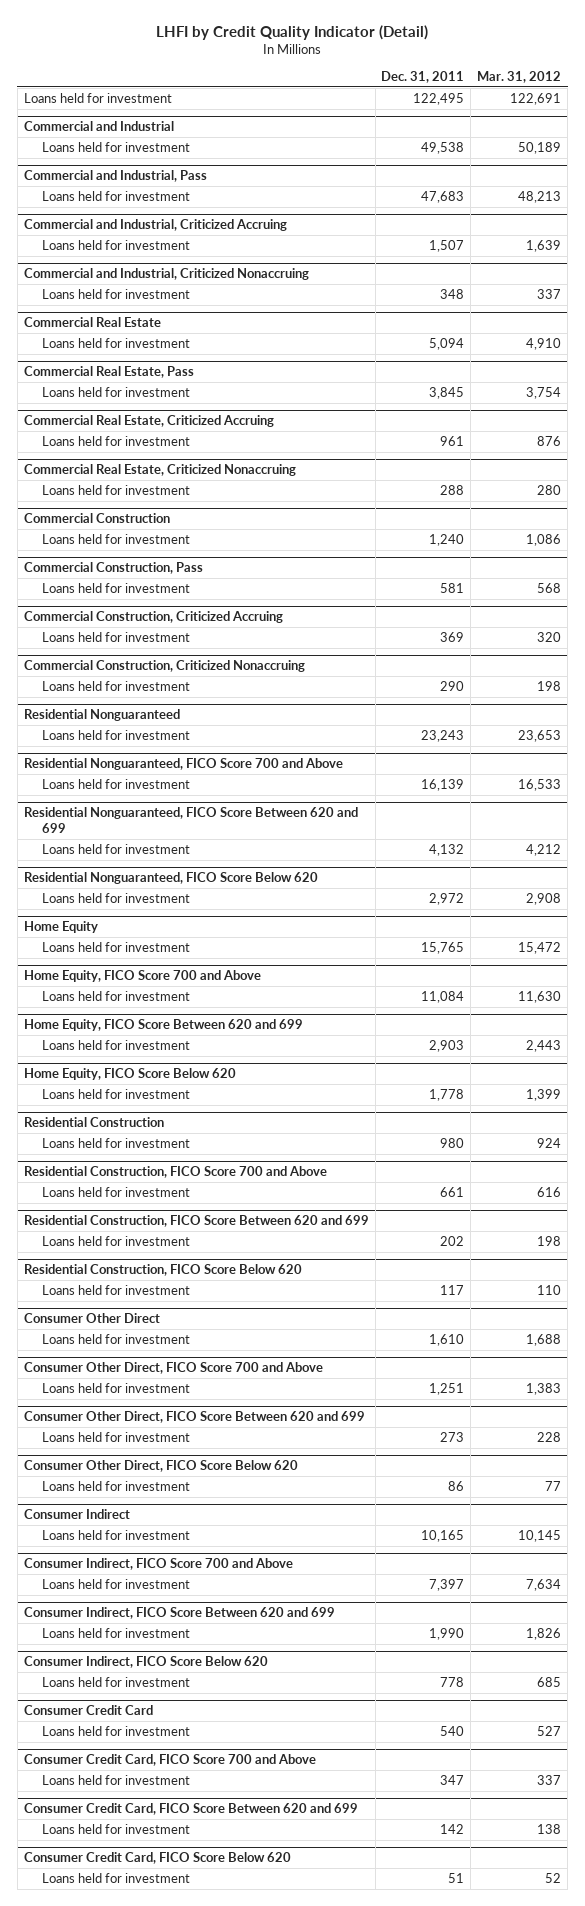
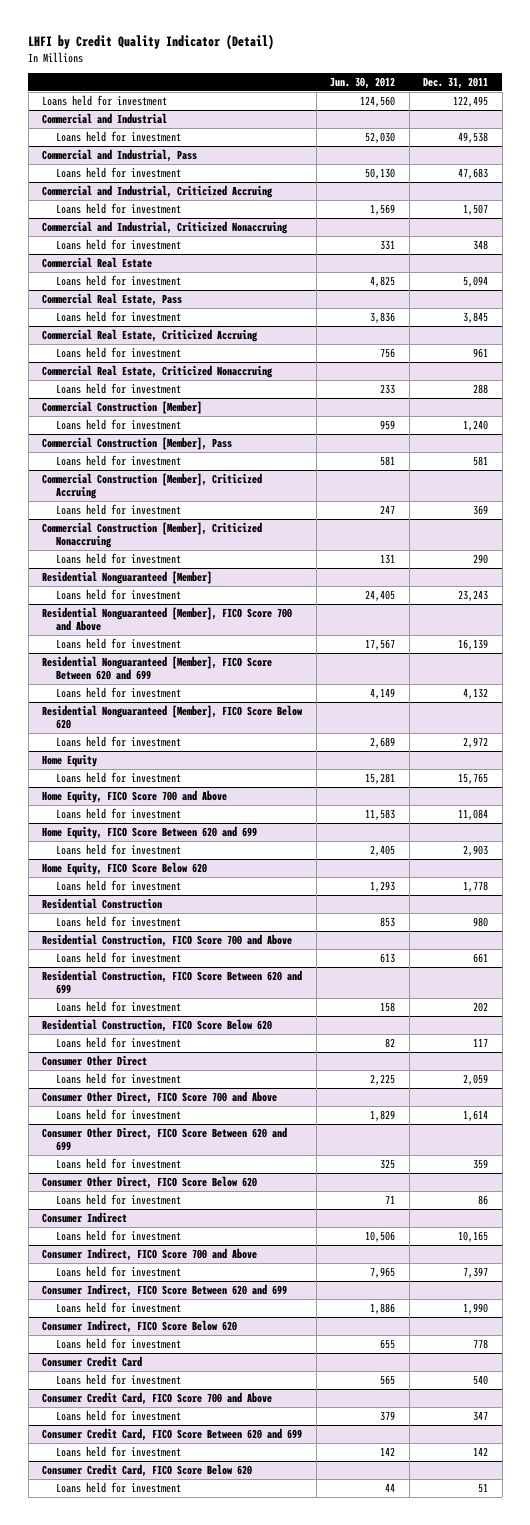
- | Dec. 31, 2011 | Mar. 31, 2012
+ | Jun. 30, 2012 | Dec. 31, 2011
- Commercial Construction
+ Commercial Construction [Member]
- Commercial Construction, Pass
+ Commercial Construction [Member], Pass
- Commercial Construction, Criticized Accruing
+ Commercial Construction [Member], Criticized Accruing
- Commercial Construction, Criticized Nonaccruing
+ Commercial Construction [Member], Criticized Nonaccruing
- Residential Nonguaranteed
+ Residential Nonguaranteed [Member]
- Residential Nonguaranteed, FICO Score 700 and Above
+ Residential Nonguaranteed [Member], FICO Score 700 and Above
- Residential Nonguaranteed, FICO Score Between 620 and 699
+ Residential Nonguaranteed [Member], FICO Score Between 620 and 699
- Residential Nonguaranteed, FICO Score Below 620
+ Residential Nonguaranteed [Member], FICO Score Below 620
@ Consumer Other Direct
- Loans held for investment | 1,610 | 1,688
+ Loans held for investment | 2,225 | 2,059
@ Consumer Other Direct, FICO Score 700 and Above
- Loans held for investment | 1,251 | 1,383
+ Loans held for investment | 1,829 | 1,614
@ Consumer Other Direct, FICO Score Between 620 and 699
- Loans held for investment | 273 | 228
+ Loans held for investment | 325 | 359

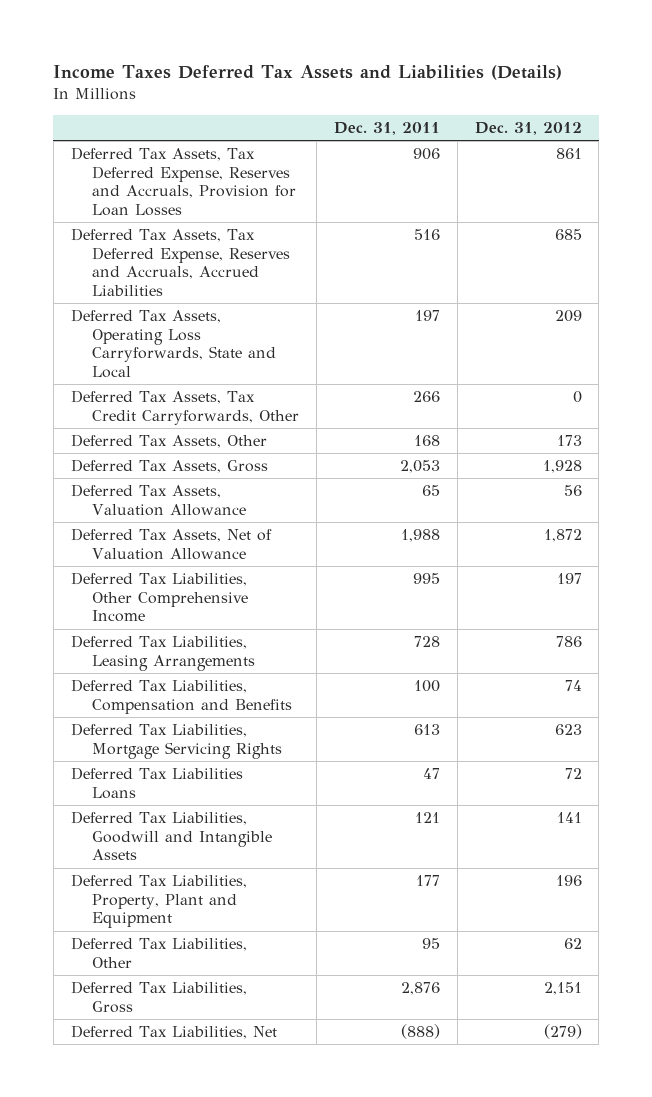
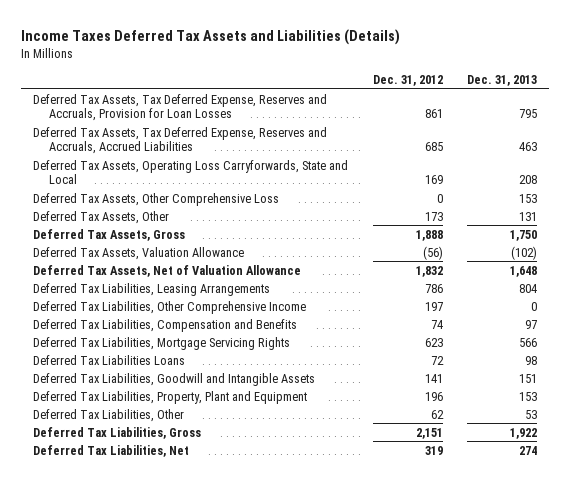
- | Dec. 31, 2011 | Dec. 31, 2012
+ | Dec. 31, 2012 | Dec. 31, 2013
- Deferred Tax Assets, Operating Loss Carryforwards, State and Local | 197 | 209
- Deferred Tax Assets, Tax Credit Carryforwards, Other | 266 | 0
+ Deferred Tax Assets, Operating Loss Carryforwards, State and Local | 169 | 208
+ Deferred Tax Assets, Other Comprehensive Loss | 0 | 153
- Deferred Tax Assets, Gross | 2,053 | 1,928
- Deferred Tax Assets, Valuation Allowance | 65 | 56
- Deferred Tax Assets, Net of Valuation Allowance | 1,988 | 1,872
+ Deferred Tax Assets, Gross | 1,888 | 1,750
+ Deferred Tax Assets, Valuation Allowance | (56) | (102)
+ Deferred Tax Assets, Net of Valuation Allowance | 1,832 | 1,648
moved down: Deferred Tax Liabilities, Other Comprehensive Income | 197 | 0
- Deferred Tax Liabilities, Net | (888) | (279)
+ Deferred Tax Liabilities, Net | 319 | 274

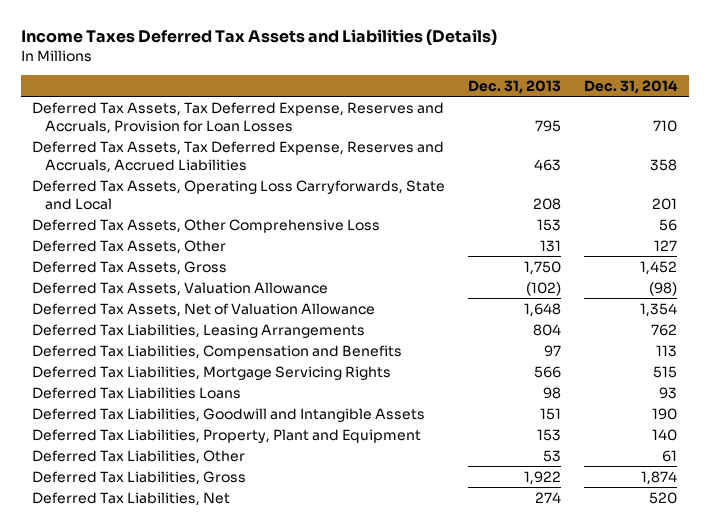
- | Dec. 31, 2012 | Dec. 31, 2013
+ | Dec. 31, 2013 | Dec. 31, 2014
- Deferred Tax Liabilities, Other Comprehensive Income | 197 | 0

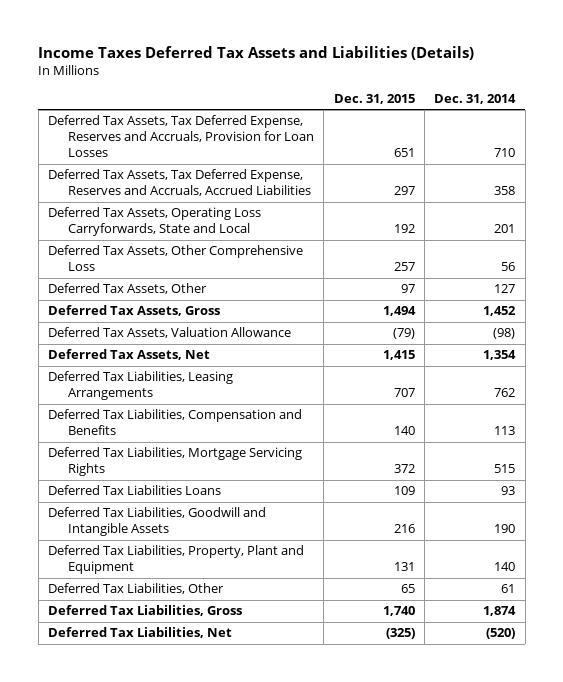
- | Dec. 31, 2013 | Dec. 31, 2014
+ | Dec. 31, 2015 | Dec. 31, 2014
- Deferred Tax Assets, Net of Valuation Allowance | 1,648 | 1,354
+ Deferred Tax Assets, Net | 1,415 | 1,354
- Deferred Tax Liabilities, Net | 274 | 520
+ Deferred Tax Liabilities, Net | (325) | (520)

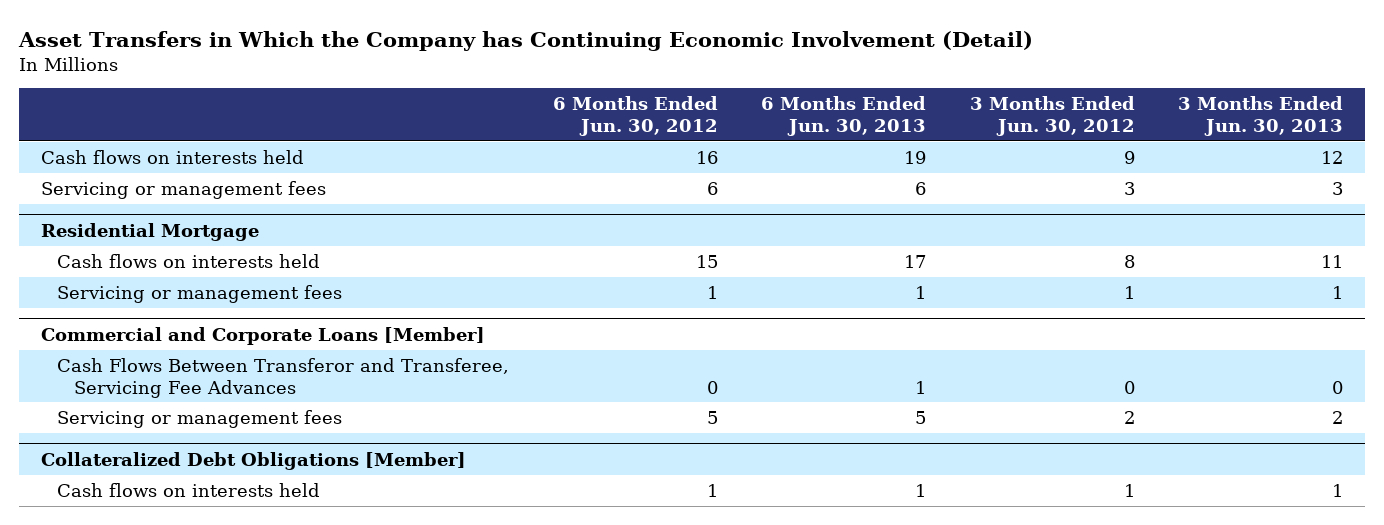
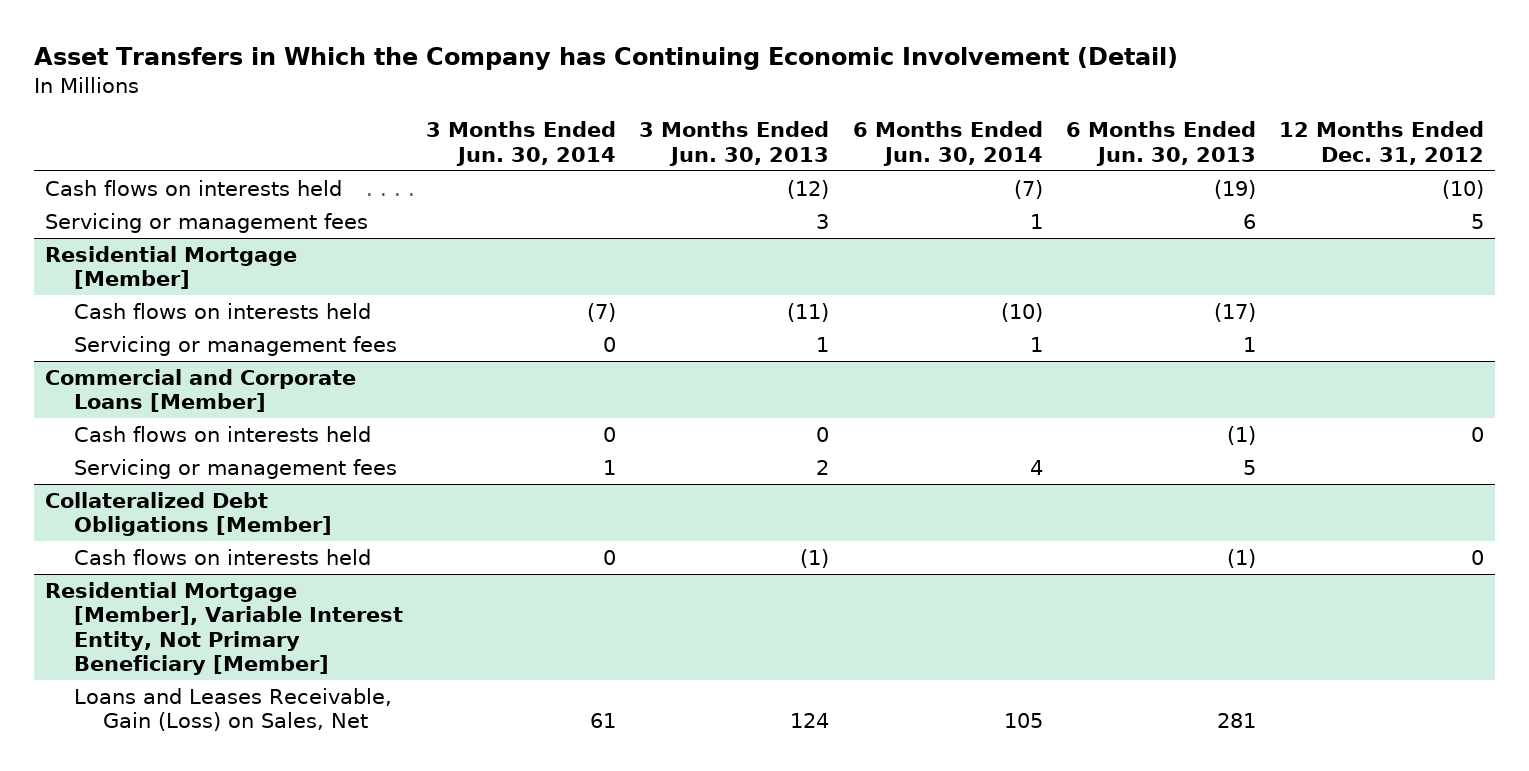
- | 6 Months Ended Jun. 30, 2012 | 6 Months Ended Jun. 30, 2013 | 3 Months Ended Jun. 30, 2012 | 3 Months Ended Jun. 30, 2013
+ | 3 Months Ended Jun. 30, 2014 | 3 Months Ended Jun. 30, 2013 | 6 Months Ended Jun. 30, 2014 | 6 Months Ended Jun. 30, 2013 | 12 Months Ended Dec. 31, 2012
- Cash flows on interests held | 16 | 19 | 9 | 12
+ Cash flows on interests held | | (12) | (7) | (19) | (10)
- Residential Mortgage
- Cash flows on interests held | 15 | 17 | 8 | 11
+ Residential Mortgage [Member]
+ Cash flows on interests held | (7) | (11) | (10) | (17) |
@ Commercial and Corporate Loans [Member]
- Cash Flows Between Transferor and Transferee, Servicing Fee Advances | 0 | 1 | 0 | 0
+ Cash flows on interests held | 0 | 0 | | (1) | 0
@ Collateralized Debt Obligations [Member]
- Cash flows on interests held | 1 | 1 | 1 | 1
+ Cash flows on interests held | 0 | (1) | | (1) | 0
+ Residential Mortgage [Member], Variable Interest Entity, Not Primary Beneficiary [Member]
+ Loans and Leases Receivable, Gain (Loss) on Sales, Net | 61 | 124 | 105 | 281 |

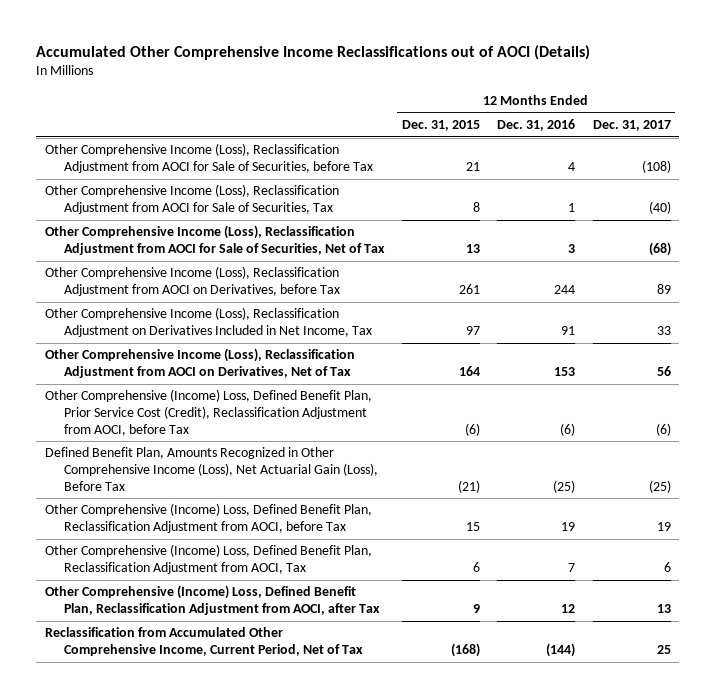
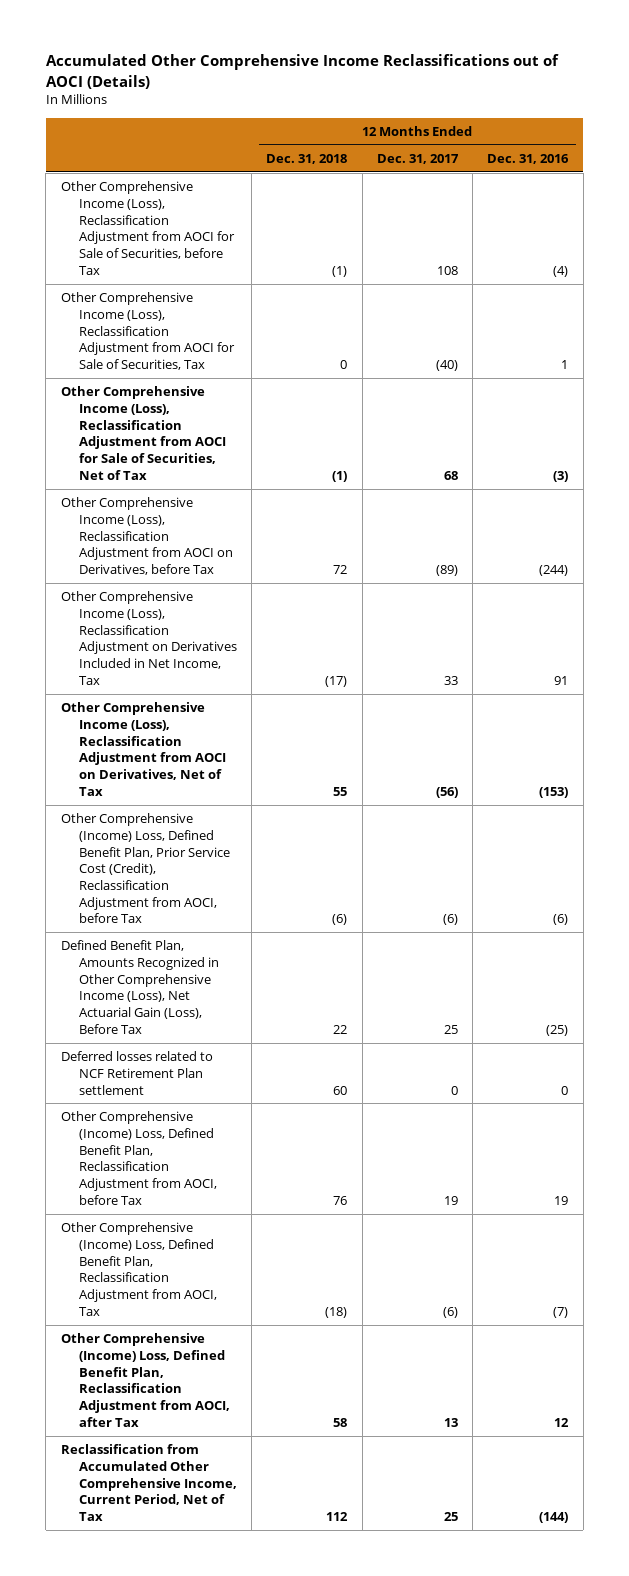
- | 12 Months Ended Dec. 31, 2015 | 12 Months Ended Dec. 31, 2016 | 12 Months Ended Dec. 31, 2017
+ | 12 Months Ended Dec. 31, 2018 | 12 Months Ended Dec. 31, 2017 | 12 Months Ended Dec. 31, 2016
- Other Comprehensive Income (Loss), Reclassification Adjustment from AOCI for Sale of Securities, before Tax | 21 | 4 | (108)
+ Other Comprehensive Income (Loss), Reclassification Adjustment from AOCI for Sale of Securities, before Tax | (1) | 108 | (4)
- Other Comprehensive Income (Loss), Reclassification Adjustment from AOCI for Sale of Securities, Net of Tax | 13 | 3 | (68)
- Other Comprehensive Income (Loss), Reclassification Adjustment from AOCI on Derivatives, before Tax | 261 | 244 | 89
+ Other Comprehensive Income (Loss), Reclassification Adjustment from AOCI for Sale of Securities, Net of Tax | (1) | 68 | (3)
+ Other Comprehensive Income (Loss), Reclassification Adjustment from AOCI on Derivatives, before Tax | 72 | (89) | (244)
- Other Comprehensive Income (Loss), Reclassification Adjustment from AOCI on Derivatives, Net of Tax | 164 | 153 | 56
+ Other Comprehensive Income (Loss), Reclassification Adjustment from AOCI on Derivatives, Net of Tax | 55 | (56) | (153)
- Defined Benefit Plan, Amounts Recognized in Other Comprehensive Income (Loss), Net Actuarial Gain (Loss), Before Tax | (21) | (25) | (25)
+ Defined Benefit Plan, Amounts Recognized in Other Comprehensive Income (Loss), Net Actuarial Gain (Loss), Before Tax | 22 | 25 | (25)
+ Deferred losses related to NCF Retirement Plan settlement | 60 | 0 | 0
- Other Comprehensive (Income) Loss, Defined Benefit Plan, Reclassification Adjustment from AOCI, Tax | 6 | 7 | 6
+ Other Comprehensive (Income) Loss, Defined Benefit Plan, Reclassification Adjustment from AOCI, Tax | (18) | (6) | (7)

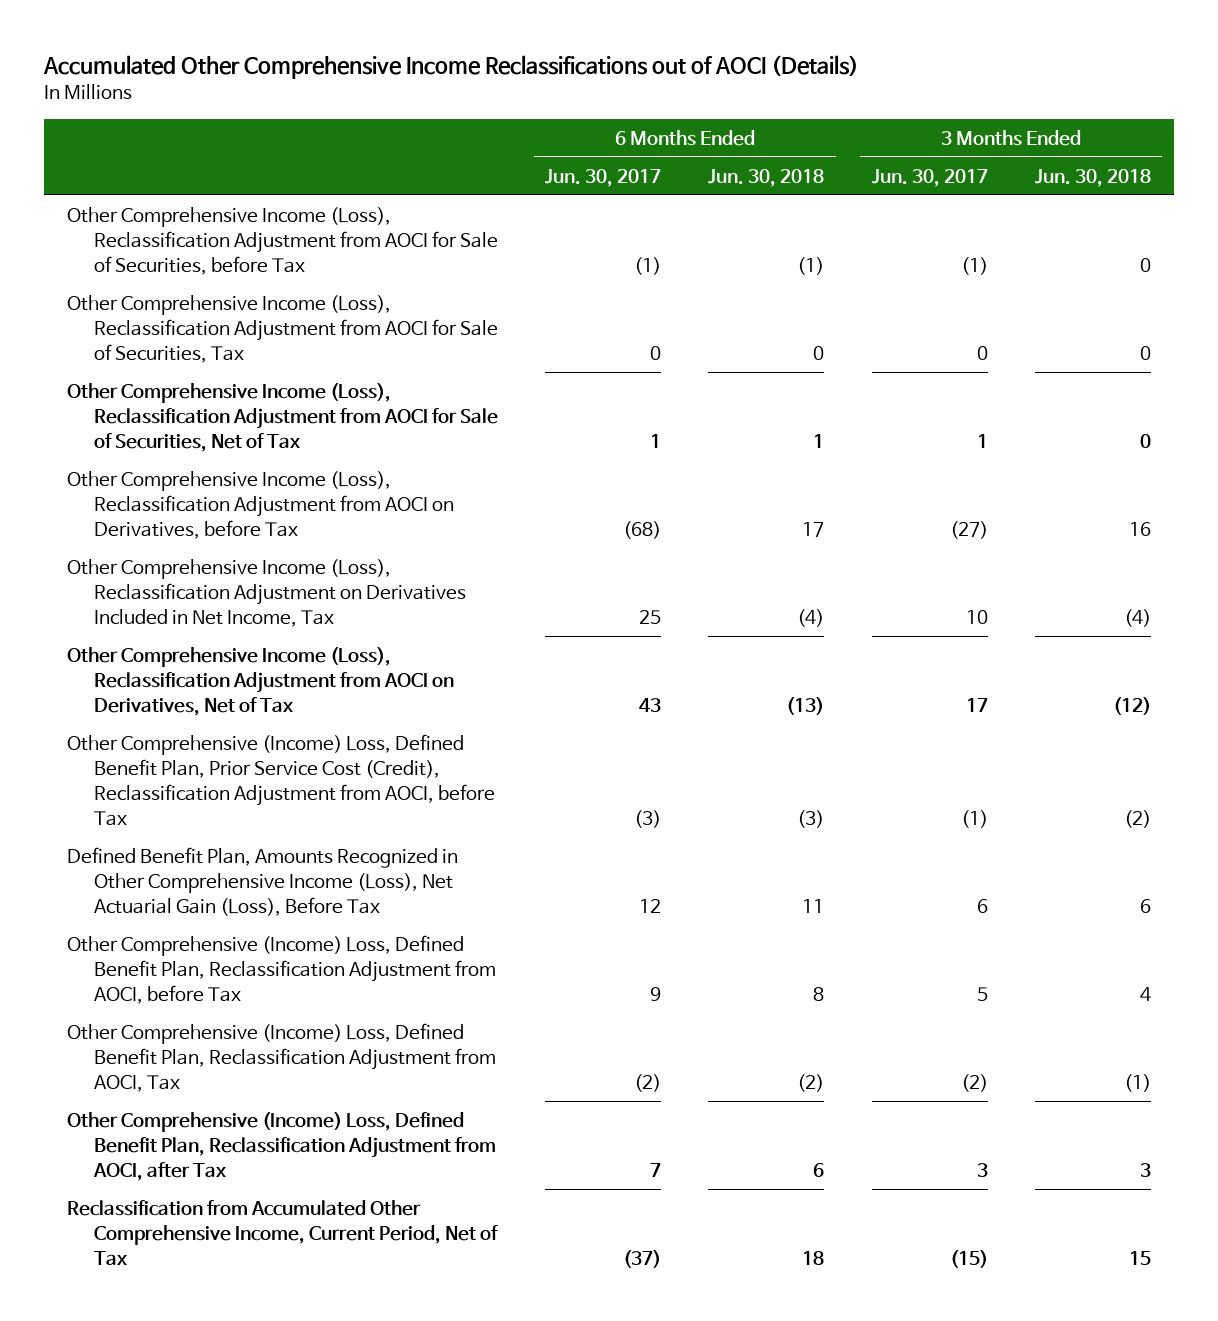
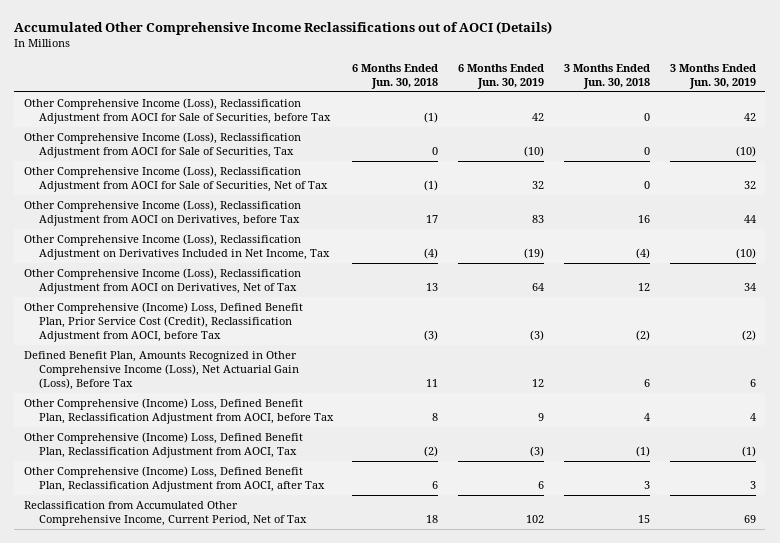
- | 6 Months Ended Jun. 30, 2017 | 6 Months Ended Jun. 30, 2018 | 3 Months Ended Jun. 30, 2017 | 3 Months Ended Jun. 30, 2018
+ | 6 Months Ended Jun. 30, 2018 | 6 Months Ended Jun. 30, 2019 | 3 Months Ended Jun. 30, 2018 | 3 Months Ended Jun. 30, 2019
- Other Comprehensive Income (Loss), Reclassification Adjustment from AOCI for Sale of Securities, Net of Tax | 1 | 1 | 1 | 0
+ Other Comprehensive Income (Loss), Reclassification Adjustment from AOCI for Sale of Securities, Net of Tax | (1) | 32 | 0 | 32
- Other Comprehensive Income (Loss), Reclassification Adjustment from AOCI on Derivatives, Net of Tax | 43 | (13) | 17 | (12)
+ Other Comprehensive Income (Loss), Reclassification Adjustment from AOCI on Derivatives, Net of Tax | 13 | 64 | 12 | 34

